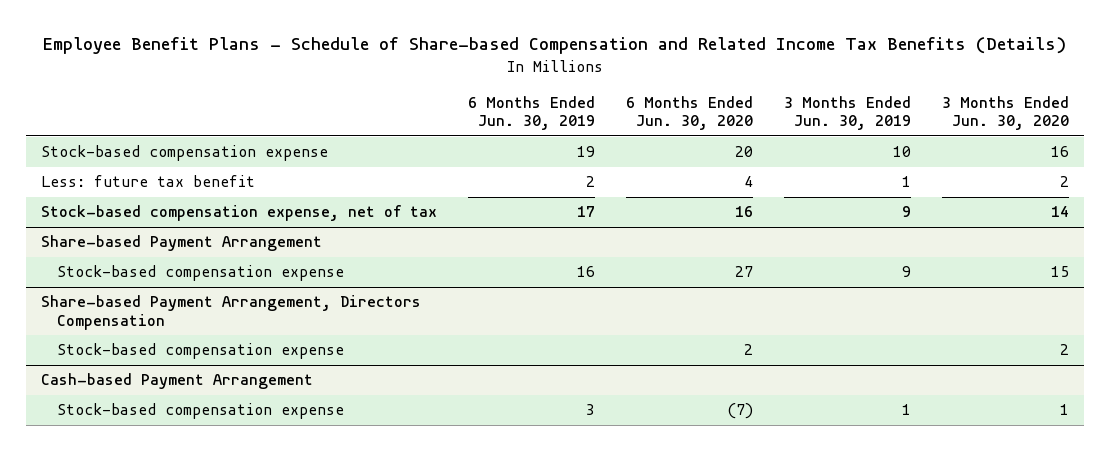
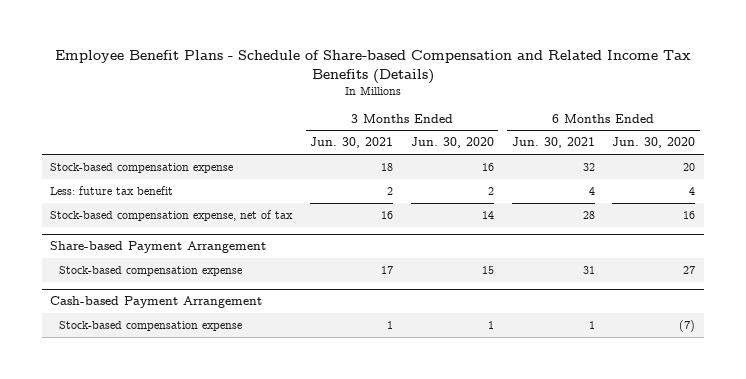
- | 6 Months Ended Jun. 30, 2019 | 6 Months Ended Jun. 30, 2020 | 3 Months Ended Jun. 30, 2019 | 3 Months Ended Jun. 30, 2020
+ | 3 Months Ended Jun. 30, 2021 | 3 Months Ended Jun. 30, 2020 | 6 Months Ended Jun. 30, 2021 | 6 Months Ended Jun. 30, 2020
- Share-based Payment Arrangement, Directors Compensation
- Stock-based compensation expense | | 2 | | 2

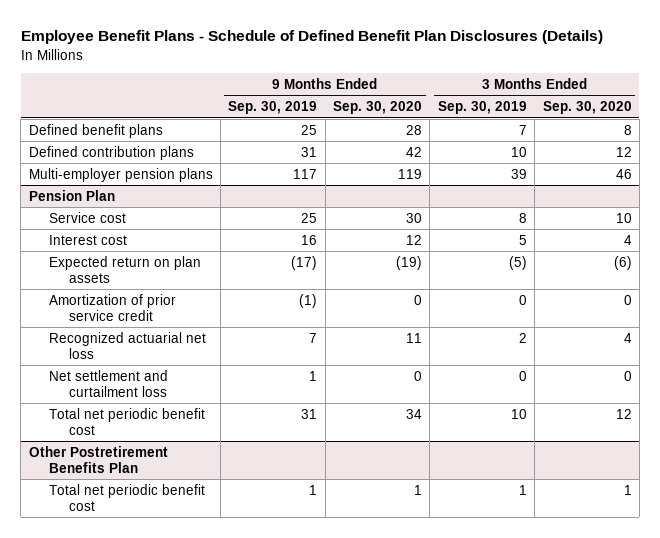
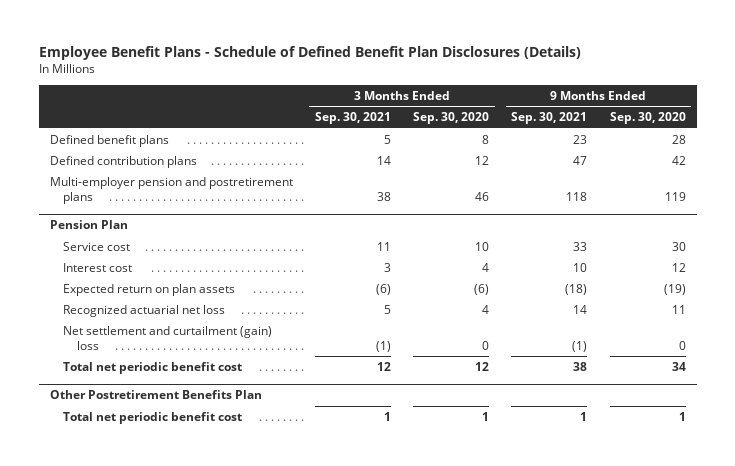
- | 9 Months Ended Sep. 30, 2019 | 9 Months Ended Sep. 30, 2020 | 3 Months Ended Sep. 30, 2019 | 3 Months Ended Sep. 30, 2020
+ | 3 Months Ended Sep. 30, 2021 | 3 Months Ended Sep. 30, 2020 | 9 Months Ended Sep. 30, 2021 | 9 Months Ended Sep. 30, 2020
- Multi-employer pension plans | 117 | 119 | 39 | 46
+ Multi-employer pension and postretirement plans | 38 | 46 | 118 | 119
@ Pension Plan
- Amortization of prior service credit | (1) | 0 | 0 | 0
- Net settlement and curtailment loss | 1 | 0 | 0 | 0
+ Net settlement and curtailment (gain) loss | (1) | 0 | (1) | 0

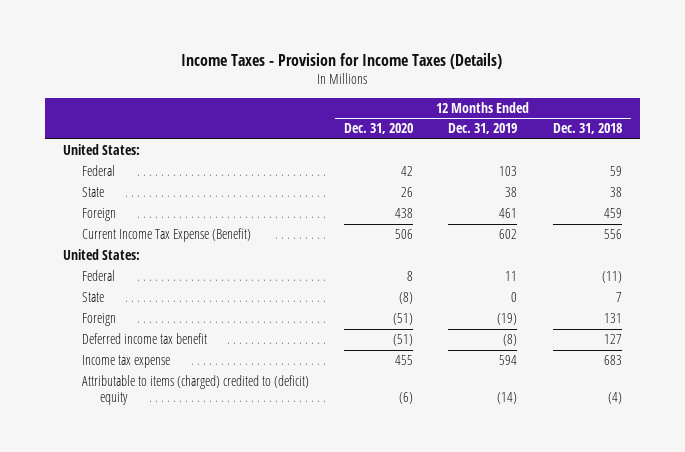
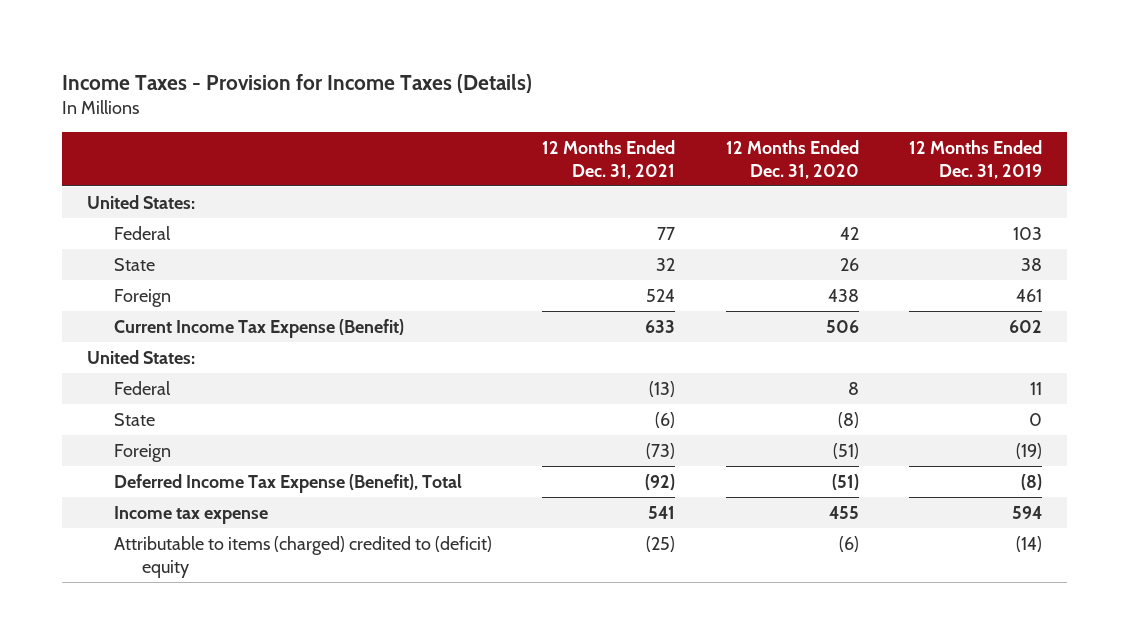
- | 12 Months Ended Dec. 31, 2020 | 12 Months Ended Dec. 31, 2019 | 12 Months Ended Dec. 31, 2018
+ | 12 Months Ended Dec. 31, 2021 | 12 Months Ended Dec. 31, 2020 | 12 Months Ended Dec. 31, 2019
- Deferred income tax benefit | (51) | (8) | 127
+ Deferred Income Tax Expense (Benefit), Total | (92) | (51) | (8)

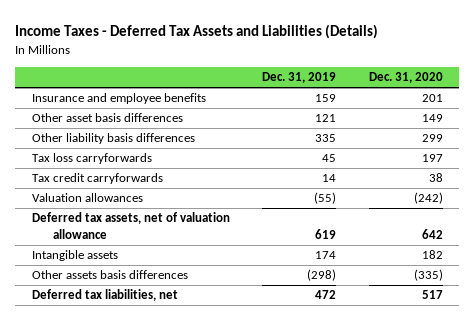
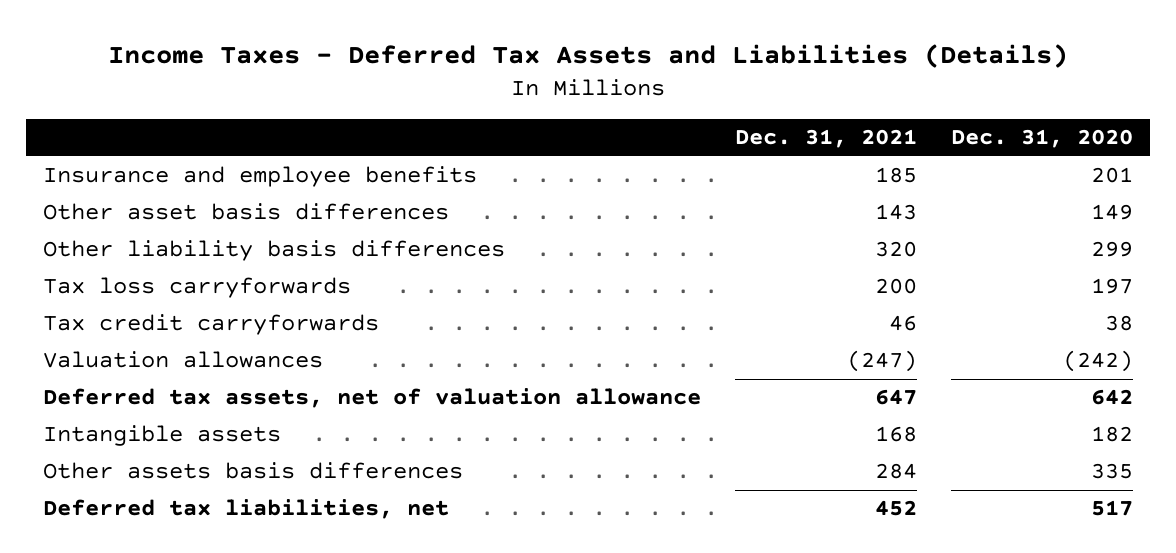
- | Dec. 31, 2019 | Dec. 31, 2020
+ | Dec. 31, 2021 | Dec. 31, 2020
- Other assets basis differences | (298) | (335)
+ Other assets basis differences | 284 | 335

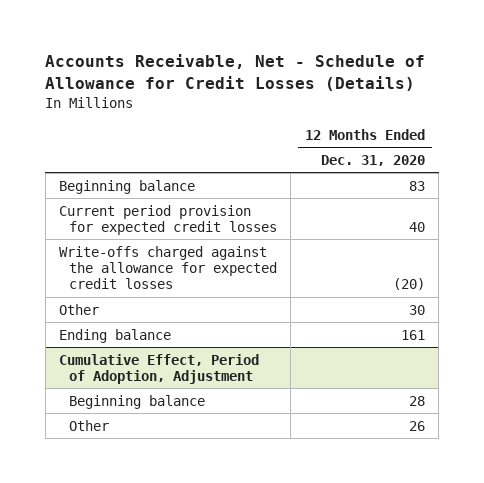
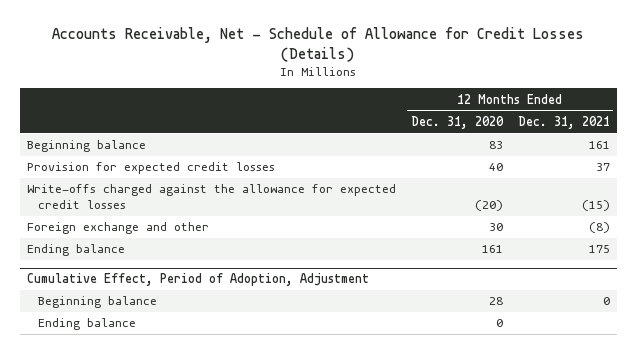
- | 12 Months Ended Dec. 31, 2020
+ | 12 Months Ended Dec. 31, 2020 | 12 Months Ended Dec. 31, 2021
- Current period provision for expected credit losses | 40
+ Provision for expected credit losses | 40 | 37
- Other | 30
+ Foreign exchange and other | 30 | (8)
@ Cumulative Effect, Period of Adoption, Adjustment
- Other | 26
+ Ending balance | 0 |

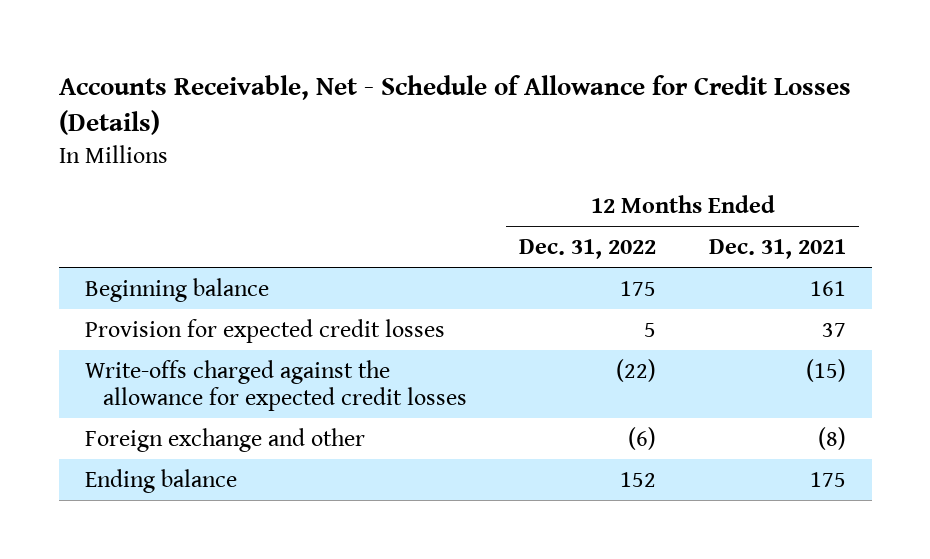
- | 12 Months Ended Dec. 31, 2020 | 12 Months Ended Dec. 31, 2021
+ | 12 Months Ended Dec. 31, 2022 | 12 Months Ended Dec. 31, 2021
- Cumulative Effect, Period of Adoption, Adjustment
- Beginning balance | 28 | 0
- Ending balance | 0 |

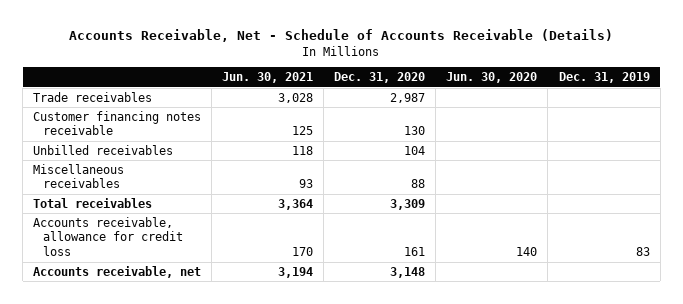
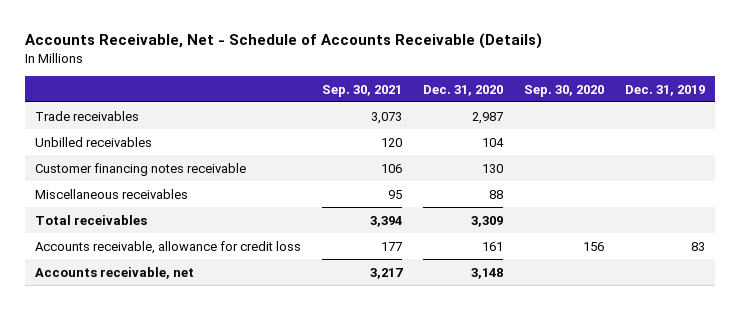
- | Jun. 30, 2021 | Dec. 31, 2020 | Jun. 30, 2020 | Dec. 31, 2019
+ | Sep. 30, 2021 | Dec. 31, 2020 | Sep. 30, 2020 | Dec. 31, 2019
moved down: Customer financing notes receivable | 106 | 130 | |

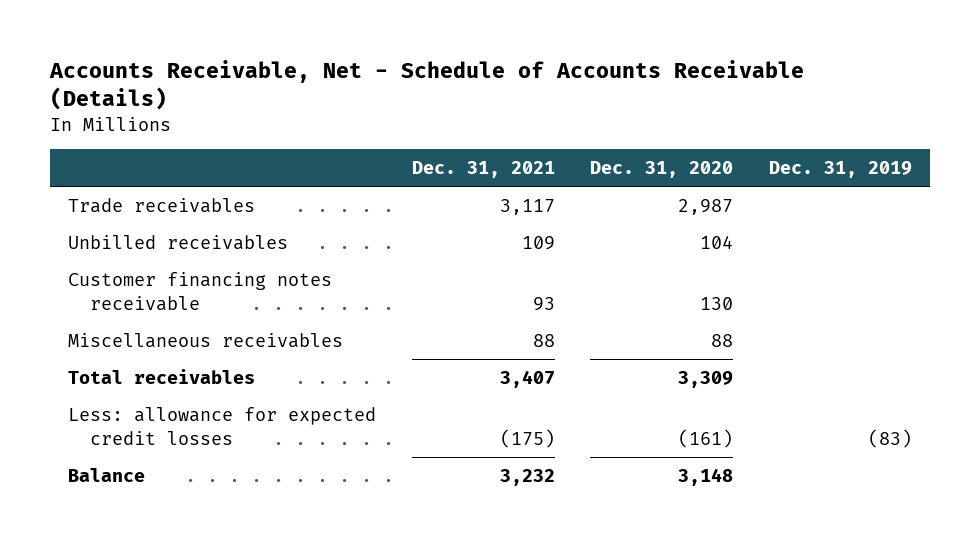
- | Sep. 30, 2021 | Dec. 31, 2020 | Sep. 30, 2020 | Dec. 31, 2019
+ | Dec. 31, 2021 | Dec. 31, 2020 | Dec. 31, 2019
- Accounts receivable, allowance for credit loss | 177 | 161 | 156 | 83
- Accounts receivable, net | 3,217 | 3,148 | |
+ Less: allowance for expected credit losses | (175) | (161) | (83)
+ Balance | 3,232 | 3,148 |

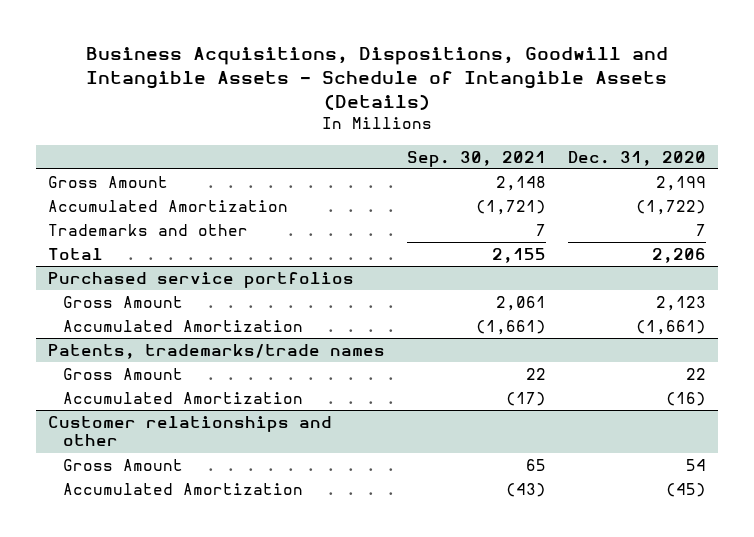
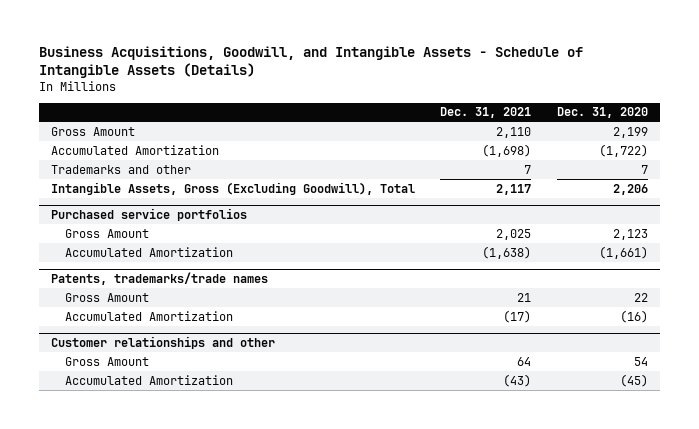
- Business Acquisitions, Dispositions, Goodwill and Intangible Assets - Schedule of Intangible Assets (Details)
+ Business Acquisitions, Goodwill, and Intangible Assets - Schedule of Intangible Assets (Details)
- | Sep. 30, 2021 | Dec. 31, 2020
+ | Dec. 31, 2021 | Dec. 31, 2020
- Total | 2,155 | 2,206
+ Intangible Assets, Gross (Excluding Goodwill), Total | 2,117 | 2,206

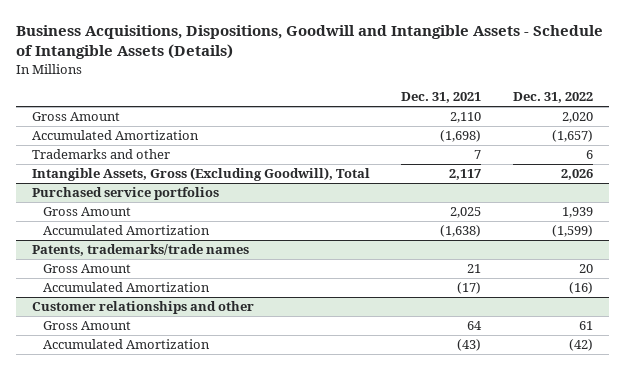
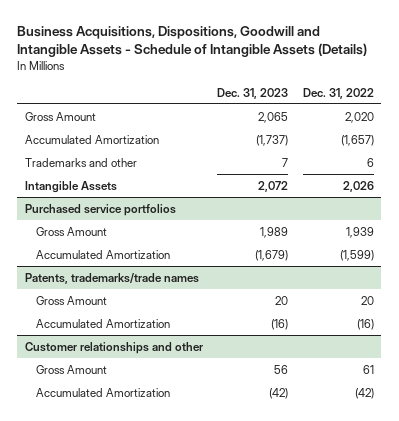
- | Dec. 31, 2021 | Dec. 31, 2022
+ | Dec. 31, 2023 | Dec. 31, 2022
- Intangible Assets, Gross (Excluding Goodwill), Total | 2,117 | 2,026
+ Intangible Assets | 2,072 | 2,026

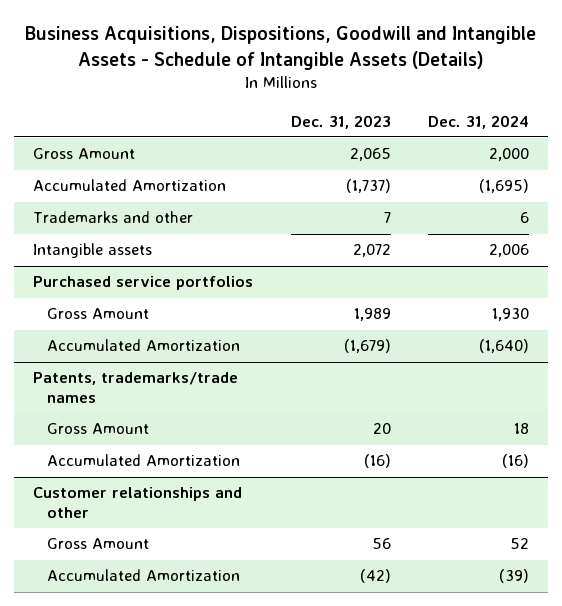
- | Dec. 31, 2023 | Dec. 31, 2022
+ | Dec. 31, 2023 | Dec. 31, 2024
- Intangible Assets | 2,072 | 2,026
+ Intangible assets | 2,072 | 2,006

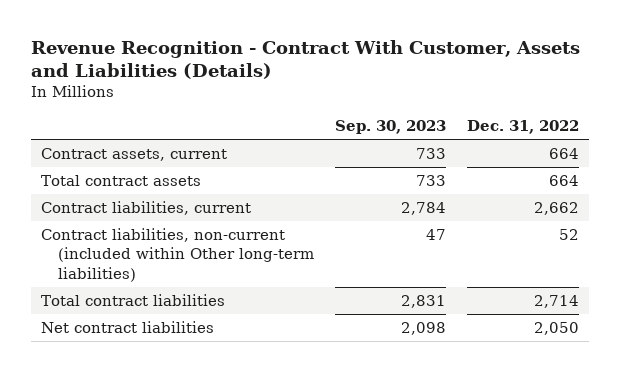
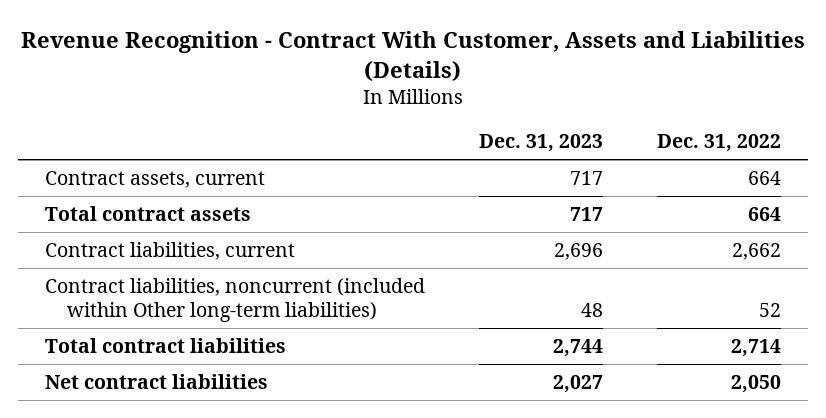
- | Sep. 30, 2023 | Dec. 31, 2022
+ | Dec. 31, 2023 | Dec. 31, 2022
- Contract liabilities, non-current (included within Other long-term liabilities) | 47 | 52
+ Contract liabilities, noncurrent (included within Other long-term liabilities) | 48 | 52

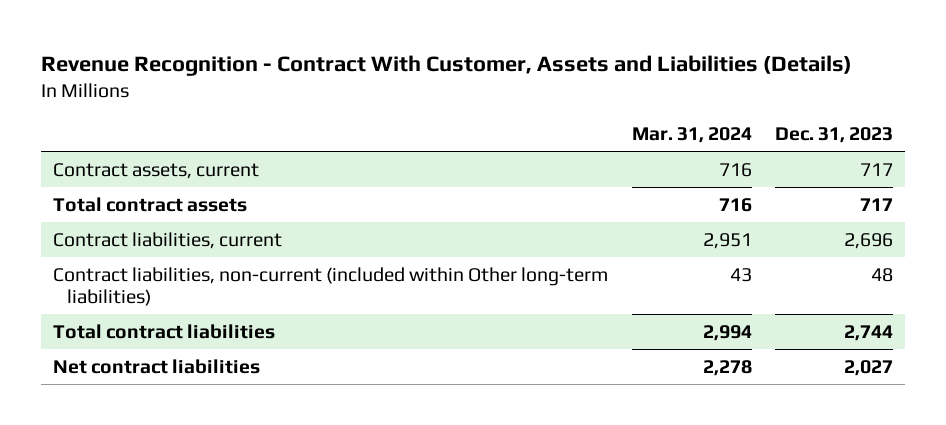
- | Dec. 31, 2023 | Dec. 31, 2022
+ | Mar. 31, 2024 | Dec. 31, 2023
- Contract liabilities, noncurrent (included within Other long-term liabilities) | 48 | 52
+ Contract liabilities, non-current (included within Other long-term liabilities) | 43 | 48

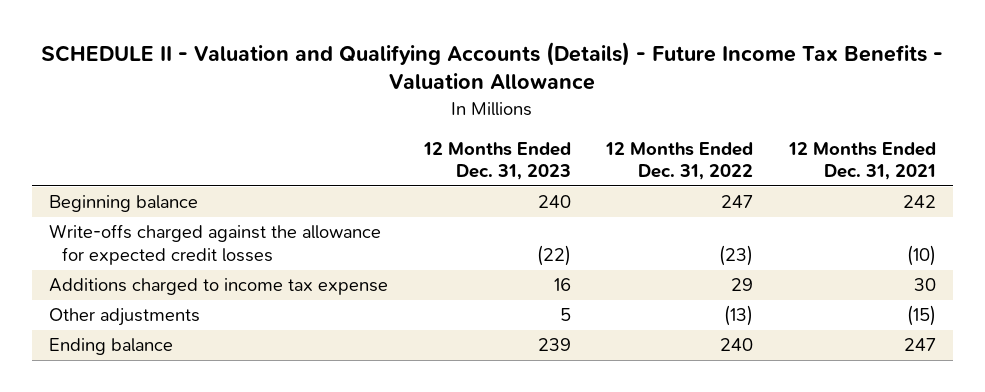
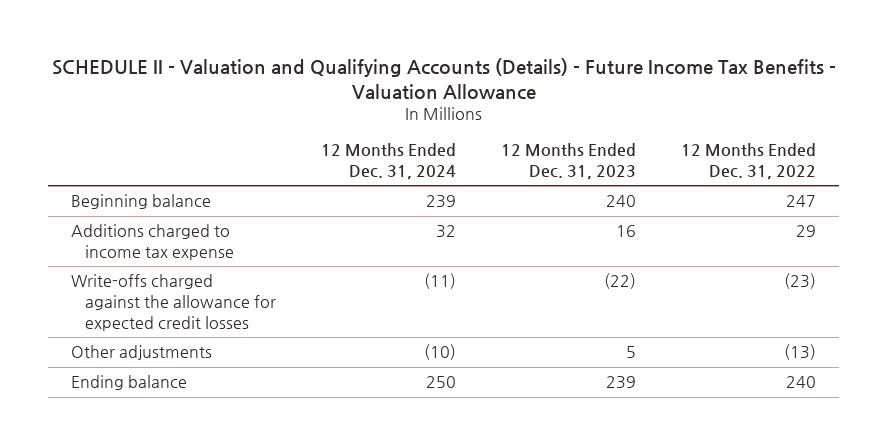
- | 12 Months Ended Dec. 31, 2023 | 12 Months Ended Dec. 31, 2022 | 12 Months Ended Dec. 31, 2021
+ | 12 Months Ended Dec. 31, 2024 | 12 Months Ended Dec. 31, 2023 | 12 Months Ended Dec. 31, 2022
moved down: Write-offs charged against the allowance for expected credit losses | (11) | (22) | (23)

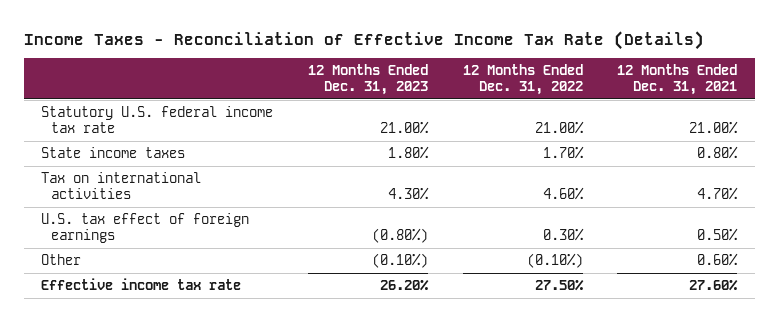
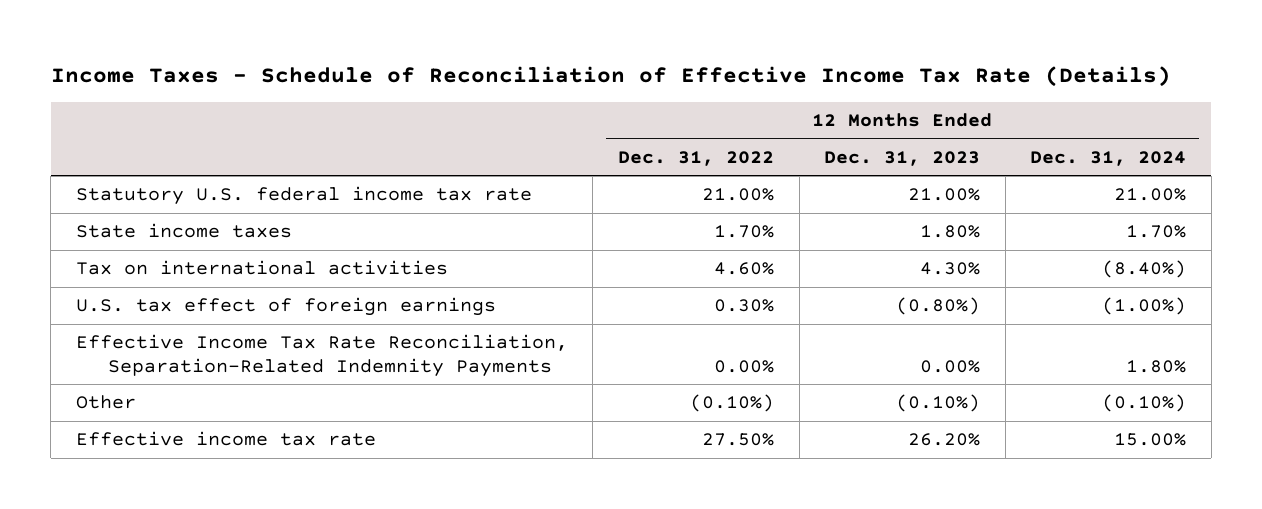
- Income Taxes - Reconciliation of Effective Income Tax Rate (Details)
+ Income Taxes - Schedule of Reconciliation of Effective Income Tax Rate (Details)
- | 12 Months Ended Dec. 31, 2023 | 12 Months Ended Dec. 31, 2022 | 12 Months Ended Dec. 31, 2021
+ | 12 Months Ended Dec. 31, 2022 | 12 Months Ended Dec. 31, 2023 | 12 Months Ended Dec. 31, 2024
+ Effective Income Tax Rate Reconciliation, Separation-Related Indemnity Payments | 0.00% | 0.00% | 1.80%

